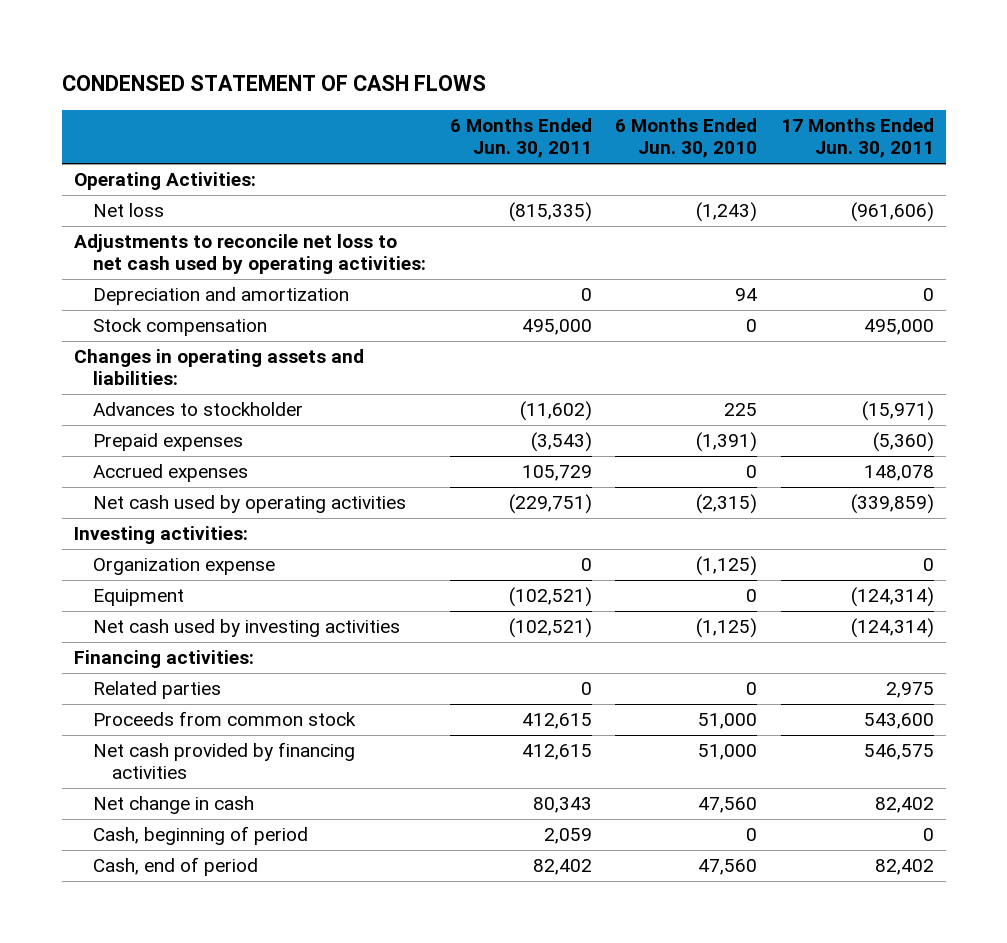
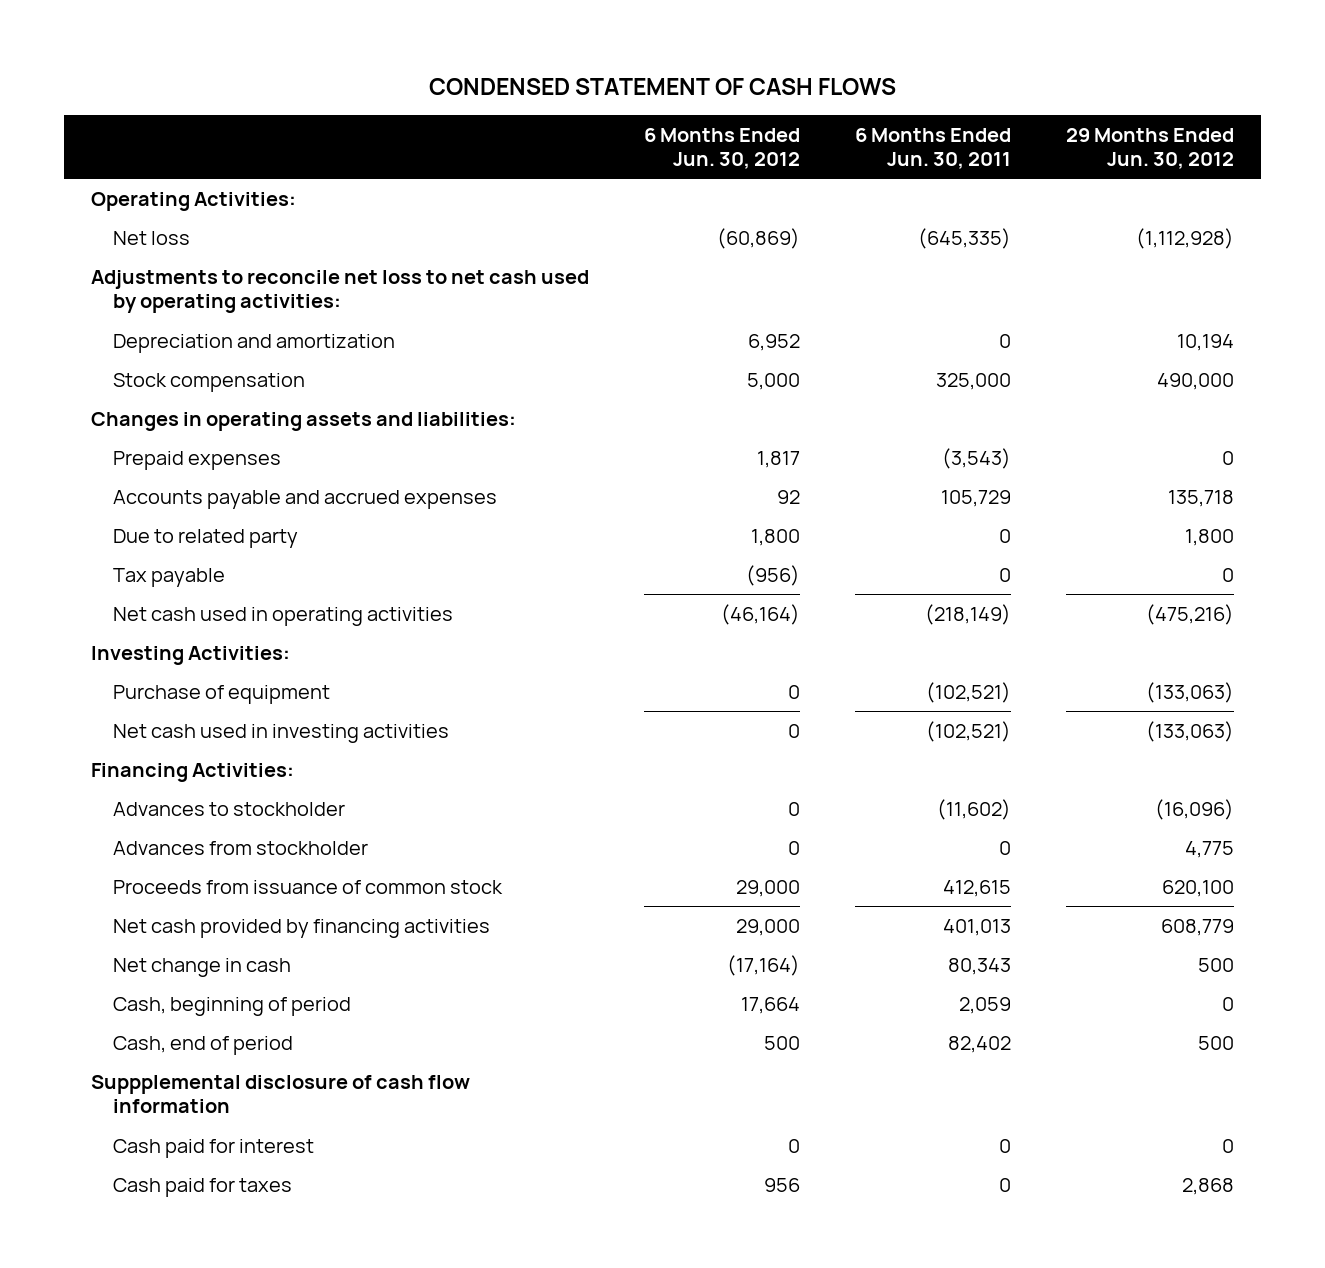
- | 6 Months Ended Jun. 30, 2011 | 6 Months Ended Jun. 30, 2010 | 17 Months Ended Jun. 30, 2011
+ | 6 Months Ended Jun. 30, 2012 | 6 Months Ended Jun. 30, 2011 | 29 Months Ended Jun. 30, 2012
- Net loss | (815,335) | (1,243) | (961,606)
+ Net loss | (60,869) | (645,335) | (1,112,928)
- Stock compensation | 495,000 | 0 | 495,000
+ Stock compensation | 5,000 | 325,000 | 490,000
- Accrued expenses | 105,729 | 0 | 148,078
- Net cash used by operating activities | (229,751) | (2,315) | (339,859)
- Investing activities:
- Organization expense | 0 | (1,125) | 0
- Equipment | (102,521) | 0 | (124,314)
- Net cash used by investing activities | (102,521) | (1,125) | (124,314)
- Financing activities:
- Related parties | 0 | 0 | 2,975
- Proceeds from common stock | 412,615 | 51,000 | 543,600
- Net cash provided by financing activities | 412,615 | 51,000 | 546,575
+ Accounts payable and accrued expenses | 92 | 105,729 | 135,718
+ Due to related party | 1,800 | 0 | 1,800
+ Tax payable | (956) | 0 | 0
+ Net cash used in operating activities | (46,164) | (218,149) | (475,216)
+ Investing Activities:
+ Purchase of equipment | 0 | (102,521) | (133,063)
+ Net cash used in investing activities | 0 | (102,521) | (133,063)
+ Financing Activities:
moved down: Advances to stockholder | 0 | (11,602) | (16,096)
+ Advances from stockholder | 0 | 0 | 4,775
+ Proceeds from issuance of common stock | 29,000 | 412,615 | 620,100
+ Net cash provided by financing activities | 29,000 | 401,013 | 608,779
+ Suppplemental disclosure of cash flow information
+ Cash paid for interest | 0 | 0 | 0
+ Cash paid for taxes | 956 | 0 | 2,868

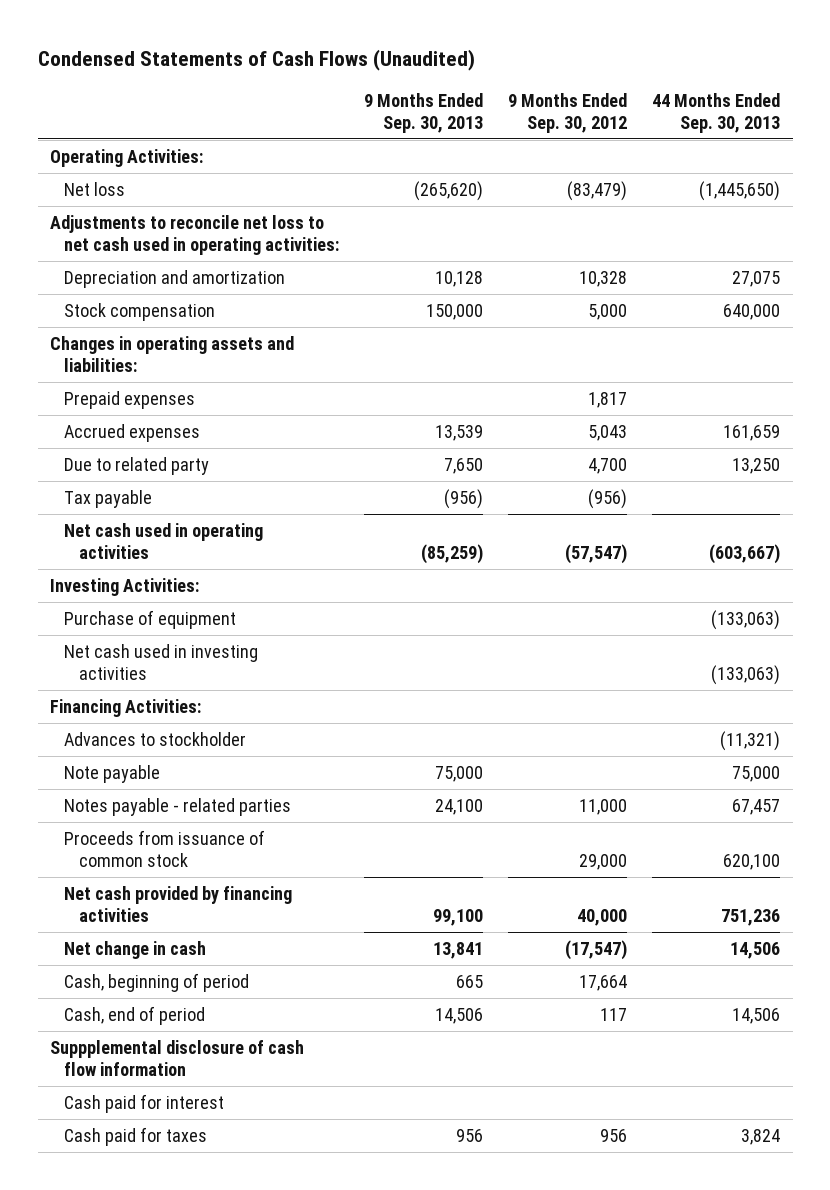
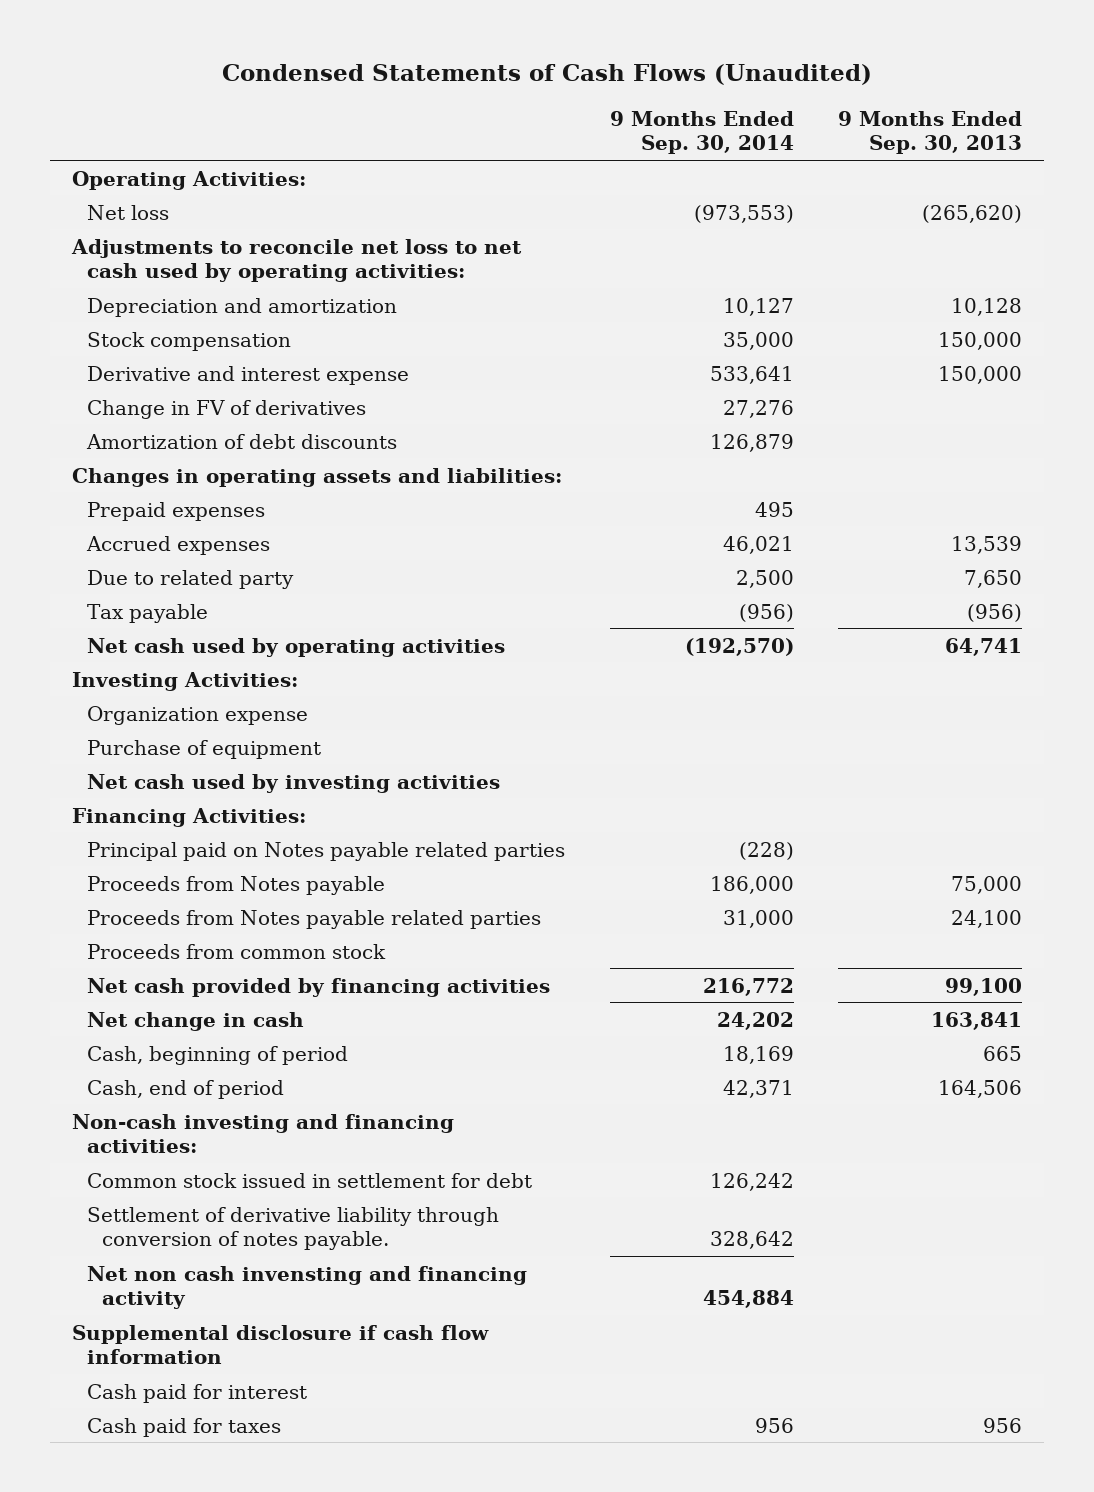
- | 9 Months Ended Sep. 30, 2013 | 9 Months Ended Sep. 30, 2012 | 44 Months Ended Sep. 30, 2013
+ | 9 Months Ended Sep. 30, 2014 | 9 Months Ended Sep. 30, 2013
- Adjustments to reconcile net loss to net cash used in operating activities:
+ Adjustments to reconcile net loss to net cash used by operating activities:
+ Derivative and interest expense | 533,641 | 150,000
+ Change in FV of derivatives | 27,276 |
+ Amortization of debt discounts | 126,879 |
- Net cash used in operating activities | (85,259) | (57,547) | (603,667)
+ Net cash used by operating activities | (192,570) | 64,741
+ Organization expense
- Net cash used in investing activities | | | (133,063)
+ Net cash used by investing activities
- Advances to stockholder | | | (11,321)
- Note payable | 75,000 | | 75,000
- Notes payable - related parties | 24,100 | 11,000 | 67,457
- Proceeds from issuance of common stock | | 29,000 | 620,100
+ Principal paid on Notes payable related parties | (228) |
+ Proceeds from Notes payable | 186,000 | 75,000
+ Proceeds from Notes payable related parties | 31,000 | 24,100
+ Proceeds from common stock
- Net change in cash | 13,841 | (17,547) | 14,506
+ Net change in cash | 24,202 | 163,841
- Cash, end of period | 14,506 | 117 | 14,506
- Suppplemental disclosure of cash flow information
+ Cash, end of period | 42,371 | 164,506
+ Non-cash investing and financing activities:
+ Common stock issued in settlement for debt | 126,242 |
+ Settlement of derivative liability through conversion of notes payable. | 328,642 |
+ Net non cash invensting and financing activity | 454,884 |
+ Supplemental disclosure if cash flow information

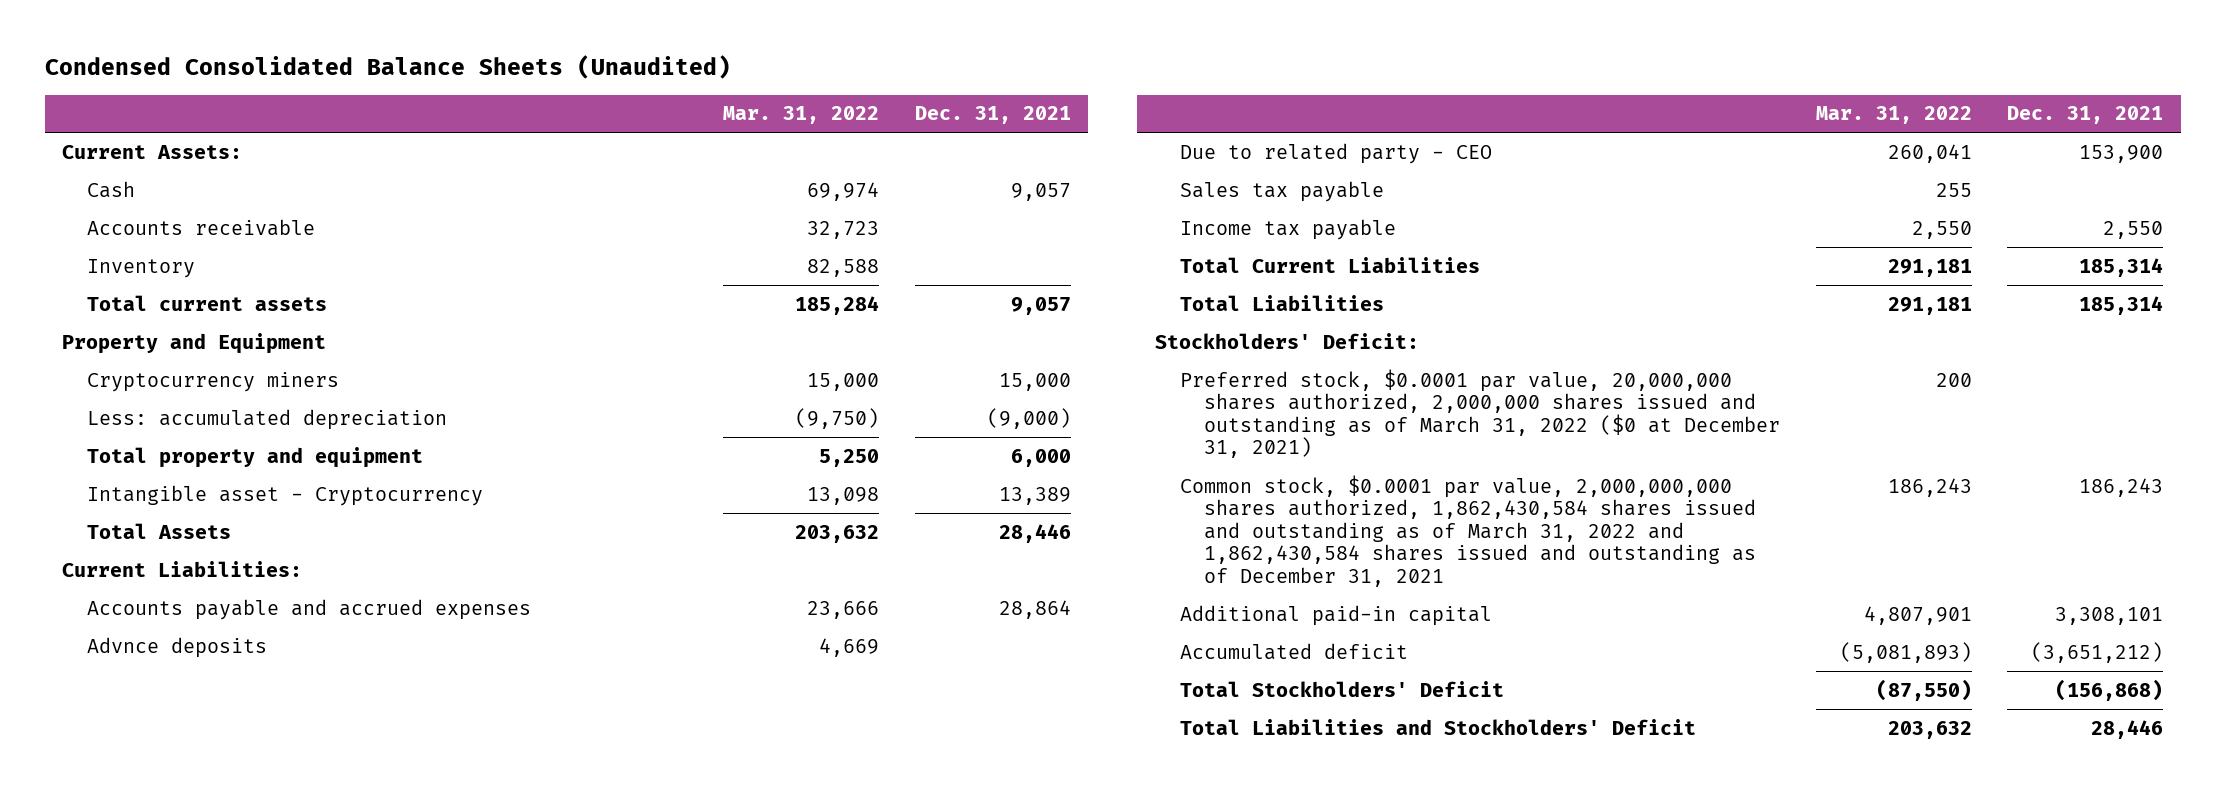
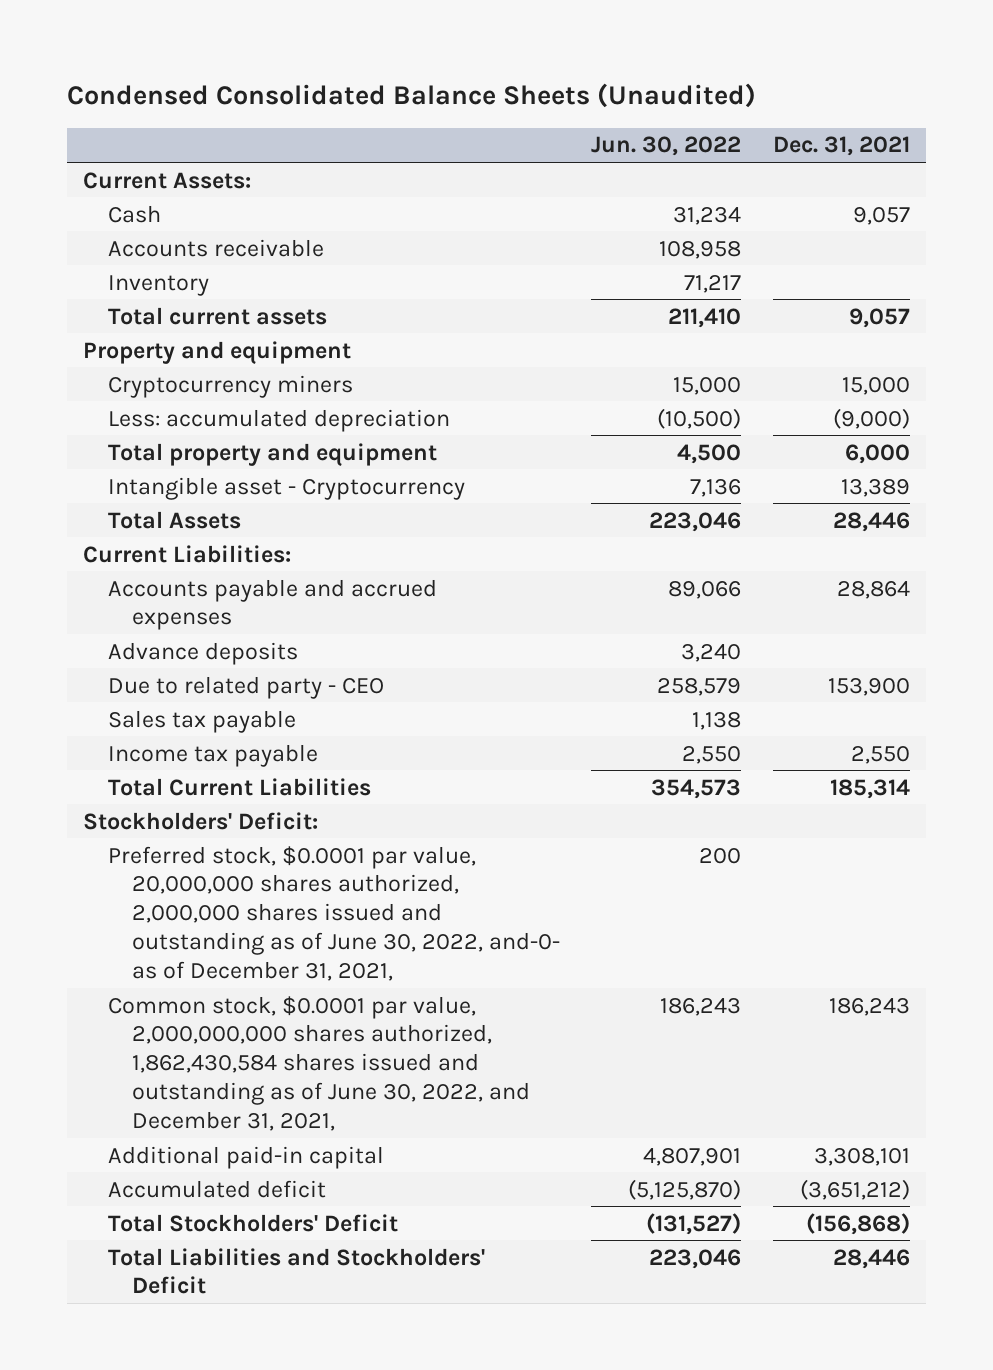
- | Mar. 31, 2022 | Dec. 31, 2021
+ | Jun. 30, 2022 | Dec. 31, 2021
- Property and Equipment
+ Property and equipment
- Advnce deposits | 4,669 |
+ Advance deposits | 3,240 |
- Total Liabilities | 291,181 | 185,314
- Preferred stock, $0.0001 par value, 20,000,000 shares authorized, 2,000,000 shares issued and outstanding as of March 31, 2022 ($0 at December 31, 2021) | 200 |
- Common stock, $0.0001 par value, 2,000,000,000 shares authorized, 1,862,430,584 shares issued and outstanding as of March 31, 2022 and 1,862,430,584 shares issued and outstanding as of December 31, 2021 | 186,243 | 186,243
+ Preferred stock, $0.0001 par value, 20,000,000 shares authorized, 2,000,000 shares issued and outstanding as of June 30, 2022, and-0- as of December 31, 2021, | 200 |
+ Common stock, $0.0001 par value, 2,000,000,000 shares authorized, 1,862,430,584 shares issued and outstanding as of June 30, 2022, and December 31, 2021, | 186,243 | 186,243

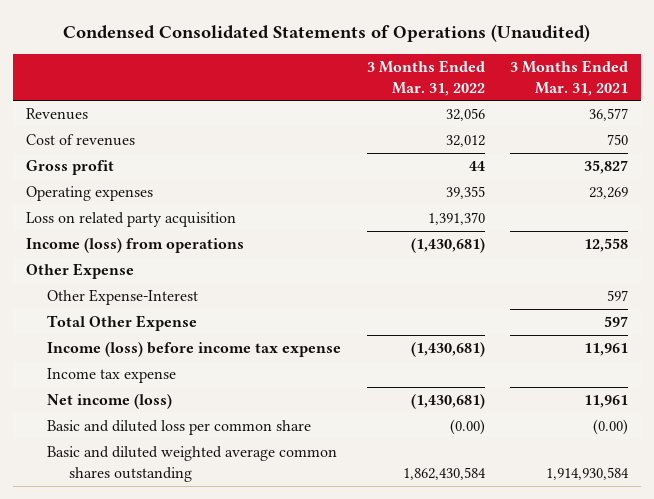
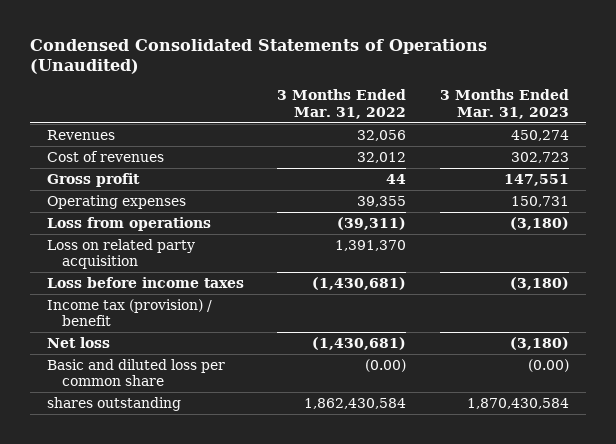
- | 3 Months Ended Mar. 31, 2022 | 3 Months Ended Mar. 31, 2021
+ | 3 Months Ended Mar. 31, 2022 | 3 Months Ended Mar. 31, 2023
+ Loss from operations | (39,311) | (3,180)
- Income (loss) from operations | (1,430,681) | 12,558
- Other Expense
- Other Expense-Interest | | 597
- Total Other Expense | | 597
- Income (loss) before income tax expense | (1,430,681) | 11,961
- Income tax expense
- Net income (loss) | (1,430,681) | 11,961
+ Loss before income taxes | (1,430,681) | (3,180)
+ Income tax (provision) / benefit
+ Net loss | (1,430,681) | (3,180)
- Basic and diluted weighted average common shares outstanding | 1,862,430,584 | 1,914,930,584
+ shares outstanding | 1,862,430,584 | 1,870,430,584

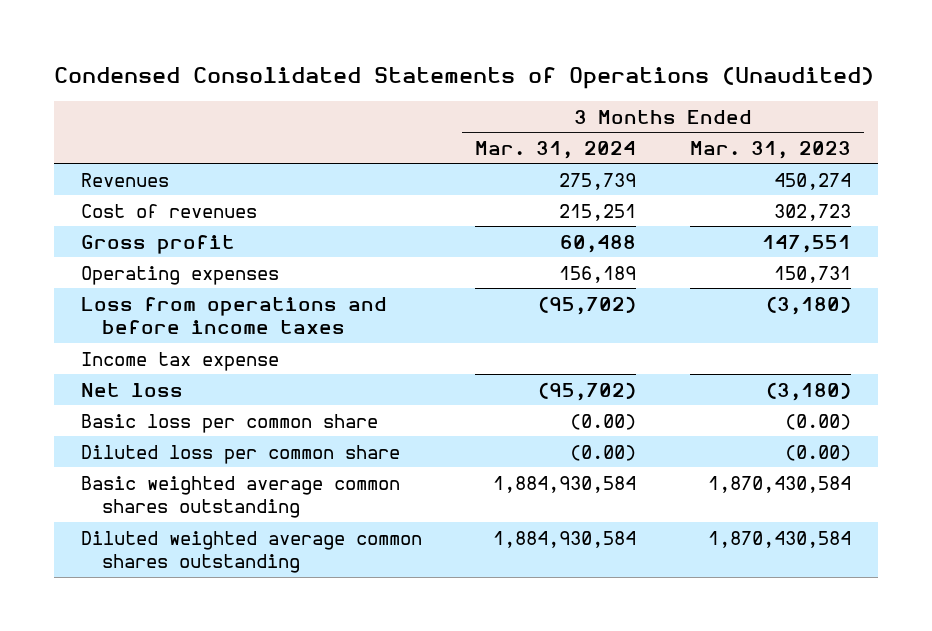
- | 3 Months Ended Mar. 31, 2022 | 3 Months Ended Mar. 31, 2023
+ | 3 Months Ended Mar. 31, 2024 | 3 Months Ended Mar. 31, 2023
- Loss from operations | (39,311) | (3,180)
- Loss on related party acquisition | 1,391,370 |
- Loss before income taxes | (1,430,681) | (3,180)
- Income tax (provision) / benefit
+ Loss from operations and before income taxes | (95,702) | (3,180)
+ Income tax expense
- Basic and diluted loss per common share | (0.00) | (0.00)
- shares outstanding | 1,862,430,584 | 1,870,430,584
+ Basic loss per common share | (0.00) | (0.00)
+ Diluted loss per common share | (0.00) | (0.00)
+ Basic weighted average common shares outstanding | 1,884,930,584 | 1,870,430,584
+ Diluted weighted average common shares outstanding | 1,884,930,584 | 1,870,430,584

